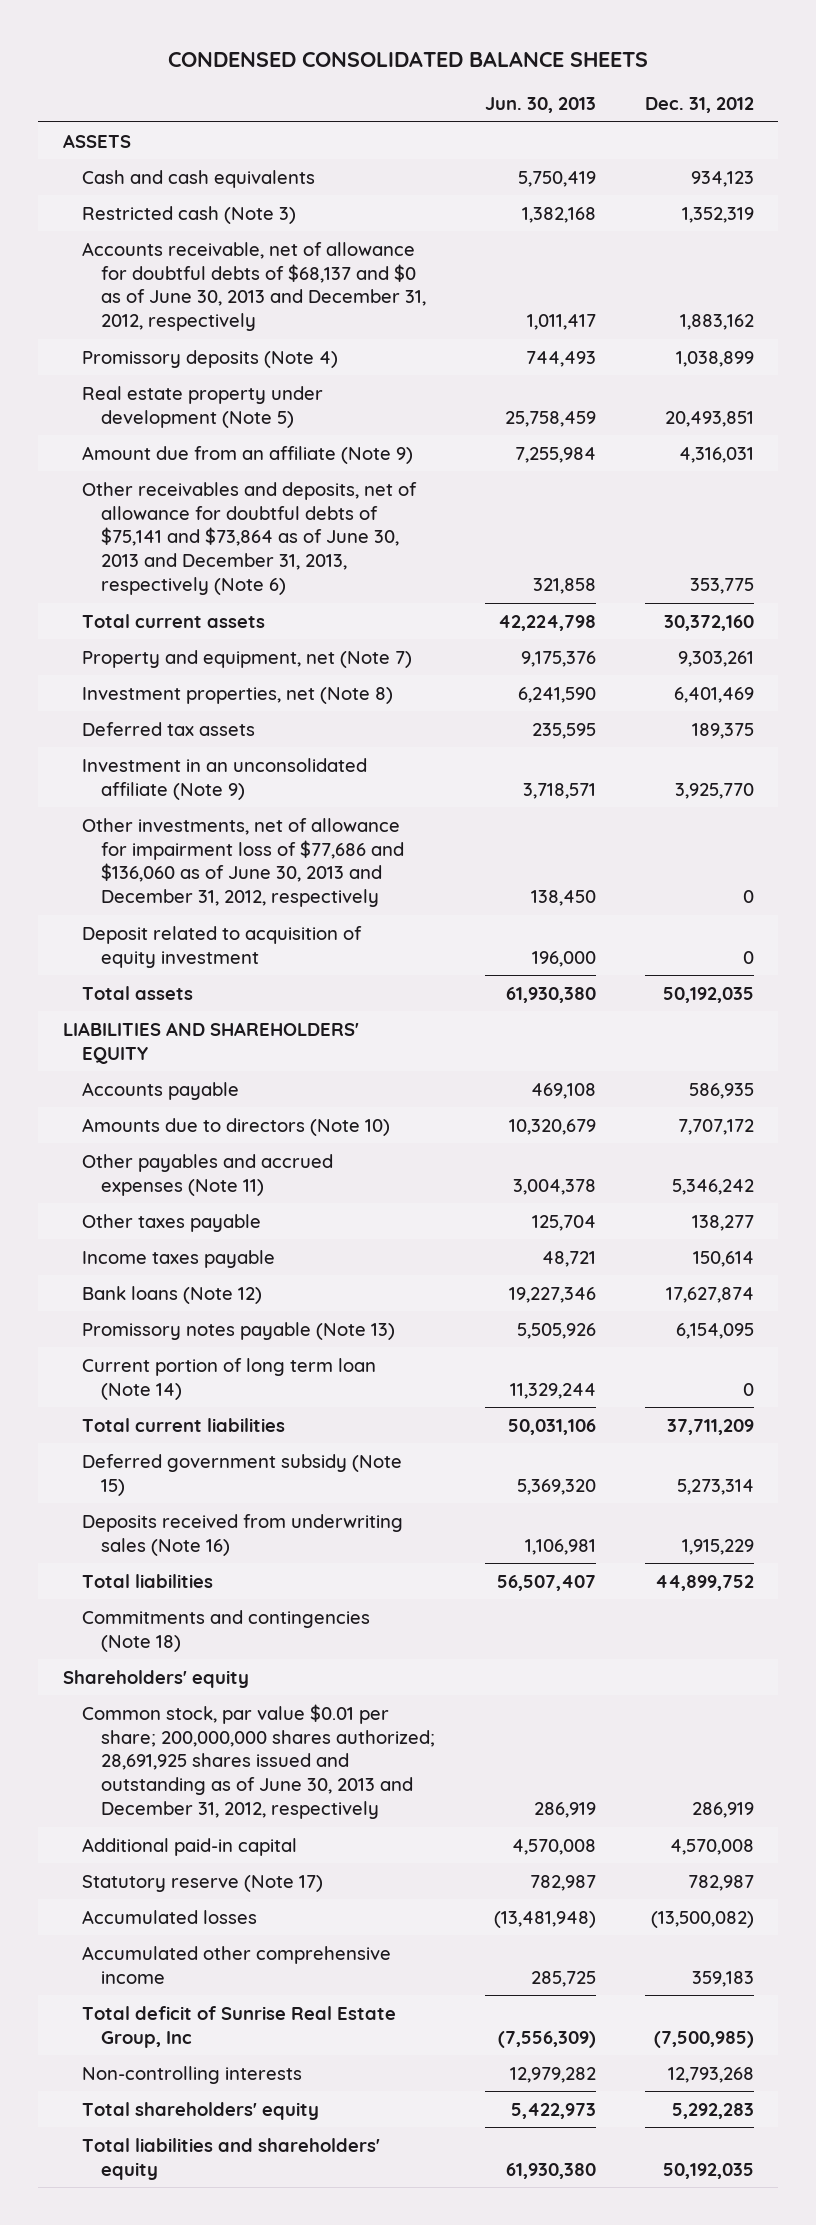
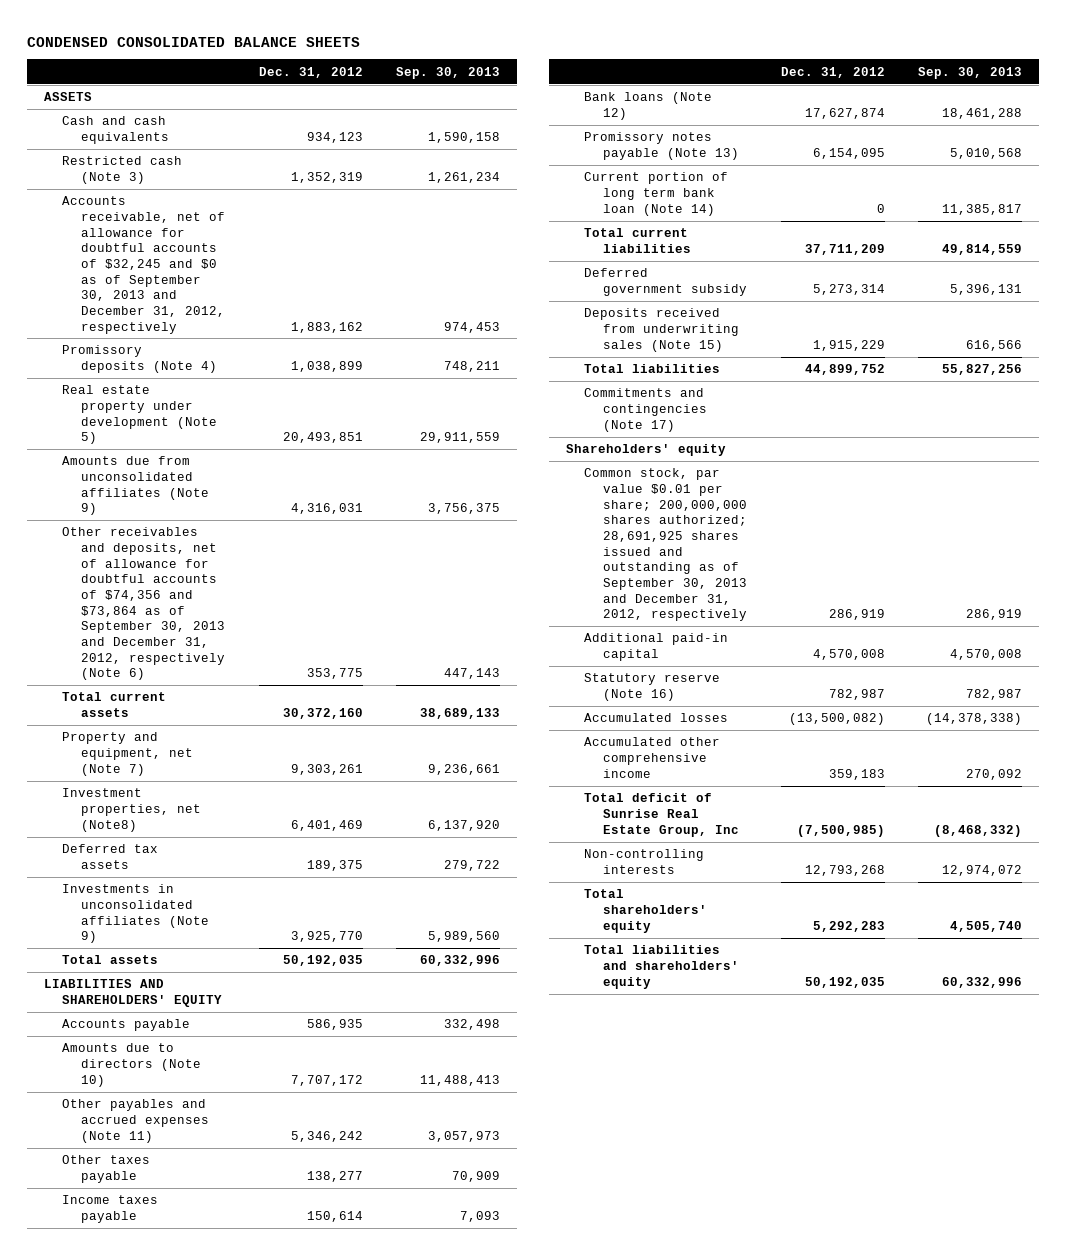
- | Jun. 30, 2013 | Dec. 31, 2012
+ | Dec. 31, 2012 | Sep. 30, 2013
- Accounts receivable, net of allowance for doubtful debts of $68,137 and $0 as of June 30, 2013 and December 31, 2012, respectively | 1,011,417 | 1,883,162
+ Accounts receivable, net of allowance for doubtful accounts of $32,245 and $0 as of September 30, 2013 and December 31, 2012, respectively | 1,883,162 | 974,453
- Amount due from an affiliate (Note 9) | 7,255,984 | 4,316,031
- Other receivables and deposits, net of allowance for doubtful debts of $75,141 and $73,864 as of June 30, 2013 and December 31, 2013, respectively (Note 6) | 321,858 | 353,775
+ Amounts due from unconsolidated affiliates (Note 9) | 4,316,031 | 3,756,375
+ Other receivables and deposits, net of allowance for doubtful accounts of $74,356 and $73,864 as of September 30, 2013 and December 31, 2012, respectively (Note 6) | 353,775 | 447,143
- Investment properties, net (Note 8) | 6,241,590 | 6,401,469
+ Investment properties, net (Note8) | 6,401,469 | 6,137,920
- Investment in an unconsolidated affiliate (Note 9) | 3,718,571 | 3,925,770
- Other investments, net of allowance for impairment loss of $77,686 and $136,060 as of June 30, 2013 and December 31, 2012, respectively | 138,450 | 0
- Deposit related to acquisition of equity investment | 196,000 | 0
+ Investments in unconsolidated affiliates (Note 9) | 3,925,770 | 5,989,560
- Current portion of long term loan (Note 14) | 11,329,244 | 0
+ Current portion of long term bank loan (Note 14) | 0 | 11,385,817
- Deferred government subsidy (Note 15) | 5,369,320 | 5,273,314
- Deposits received from underwriting sales (Note 16) | 1,106,981 | 1,915,229
+ Deferred government subsidy | 5,273,314 | 5,396,131
+ Deposits received from underwriting sales (Note 15) | 1,915,229 | 616,566
- Commitments and contingencies (Note 18)
+ Commitments and contingencies (Note 17)
- Common stock, par value $0.01 per share; 200,000,000 shares authorized; 28,691,925 shares issued and outstanding as of June 30, 2013 and December 31, 2012, respectively | 286,919 | 286,919
+ Common stock, par value $0.01 per share; 200,000,000 shares authorized; 28,691,925 shares issued and outstanding as of September 30, 2013 and December 31, 2012, respectively | 286,919 | 286,919
- Statutory reserve (Note 17) | 782,987 | 782,987
+ Statutory reserve (Note 16) | 782,987 | 782,987

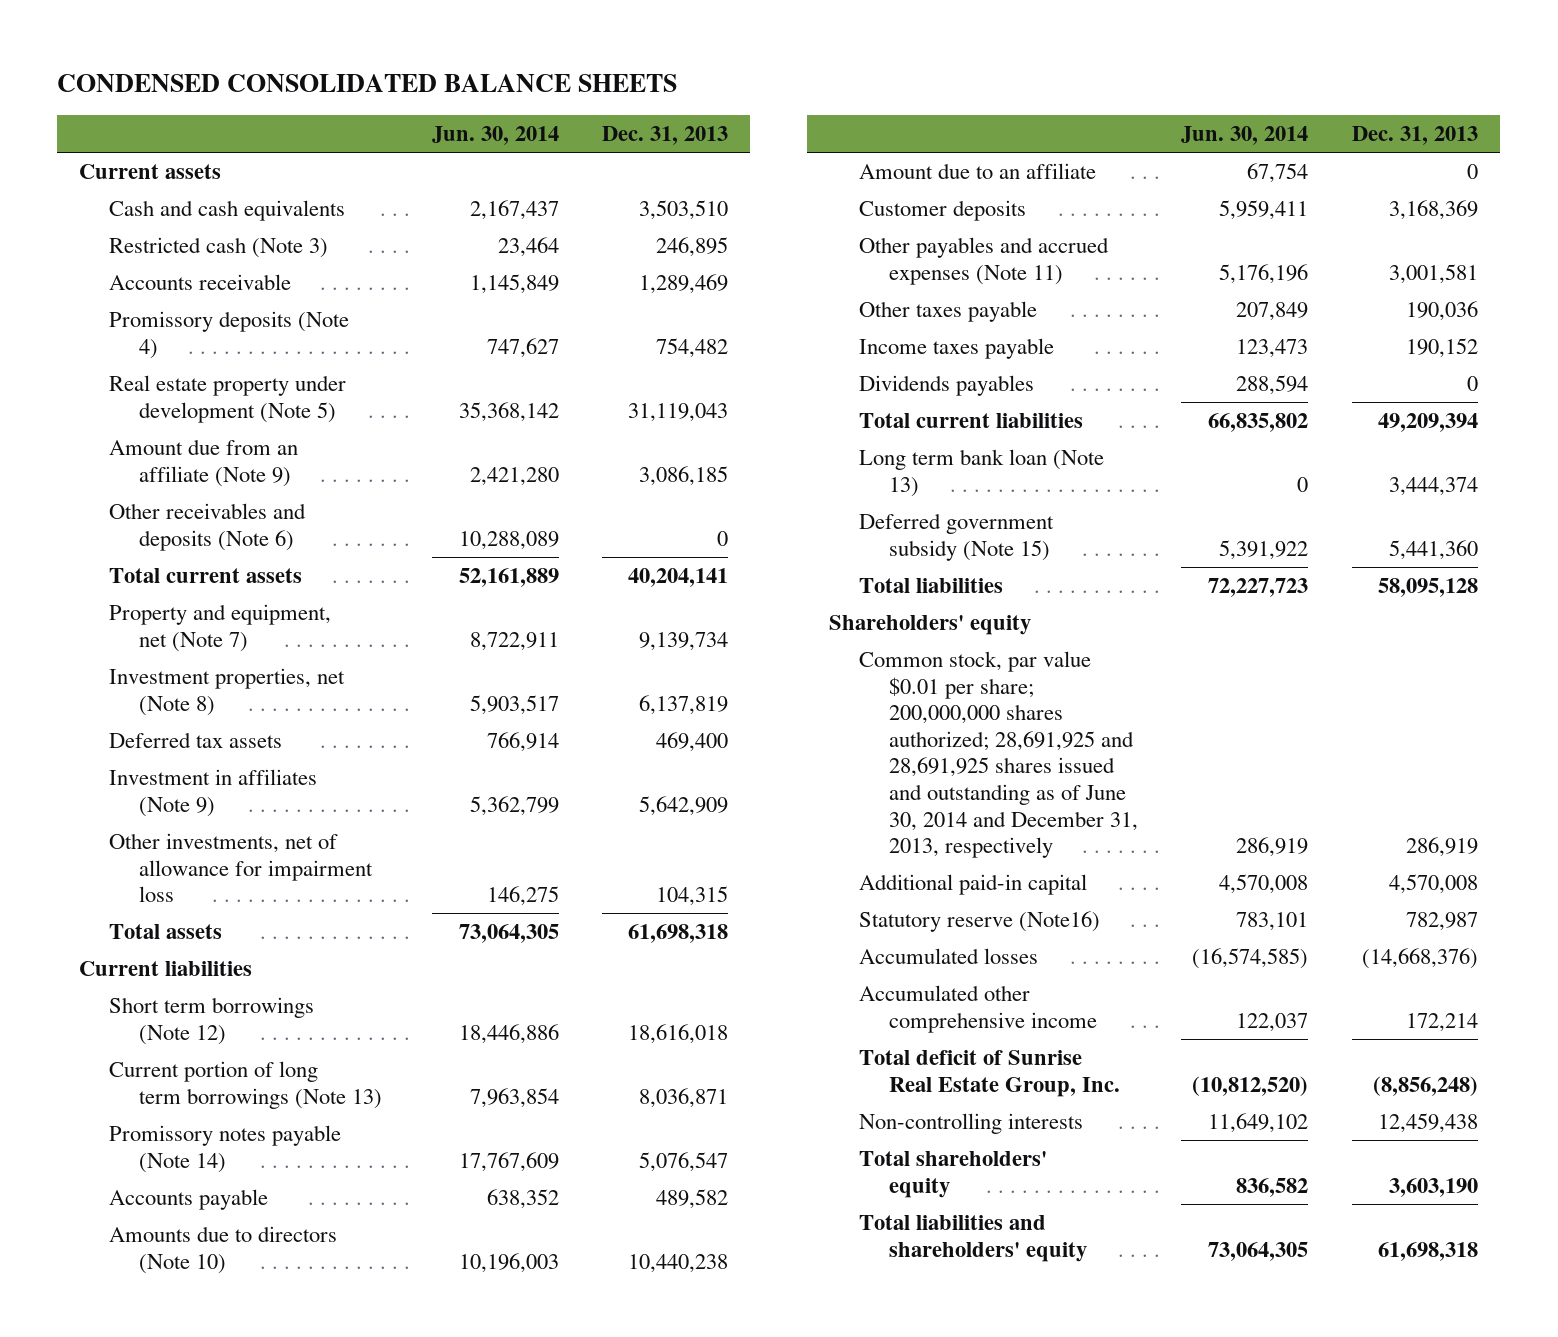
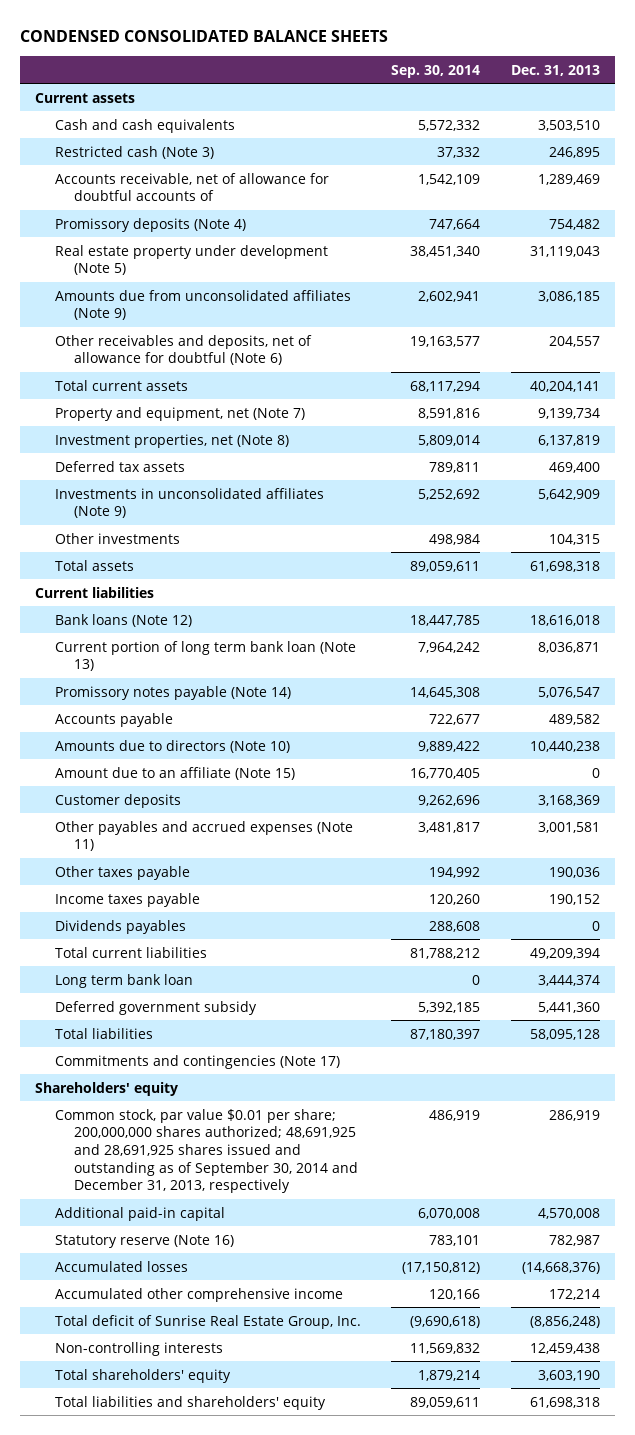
- | Jun. 30, 2014 | Dec. 31, 2013
+ | Sep. 30, 2014 | Dec. 31, 2013
- Accounts receivable | 1,145,849 | 1,289,469
+ Accounts receivable, net of allowance for doubtful accounts of | 1,542,109 | 1,289,469
- Amount due from an affiliate (Note 9) | 2,421,280 | 3,086,185
- Other receivables and deposits (Note 6) | 10,288,089 | 0
+ Amounts due from unconsolidated affiliates (Note 9) | 2,602,941 | 3,086,185
+ Other receivables and deposits, net of allowance for doubtful (Note 6) | 19,163,577 | 204,557
- Investment in affiliates (Note 9) | 5,362,799 | 5,642,909
- Other investments, net of allowance for impairment loss | 146,275 | 104,315
+ Investments in unconsolidated affiliates (Note 9) | 5,252,692 | 5,642,909
+ Other investments | 498,984 | 104,315
- Short term borrowings (Note 12) | 18,446,886 | 18,616,018
- Current portion of long term borrowings (Note 13) | 7,963,854 | 8,036,871
+ Bank loans (Note 12) | 18,447,785 | 18,616,018
+ Current portion of long term bank loan (Note 13) | 7,964,242 | 8,036,871
- Amount due to an affiliate | 67,754 | 0
+ Amount due to an affiliate (Note 15) | 16,770,405 | 0
- Long term bank loan (Note 13) | 0 | 3,444,374
- Deferred government subsidy (Note 15) | 5,391,922 | 5,441,360
+ Long term bank loan | 0 | 3,444,374
+ Deferred government subsidy | 5,392,185 | 5,441,360
+ Commitments and contingencies (Note 17)
- Common stock, par value $0.01 per share; 200,000,000 shares authorized; 28,691,925 and 28,691,925 shares issued and outstanding as of June 30, 2014 and December 31, 2013, respectively | 286,919 | 286,919
+ Common stock, par value $0.01 per share; 200,000,000 shares authorized; 48,691,925 and 28,691,925 shares issued and outstanding as of September 30, 2014 and December 31, 2013, respectively | 486,919 | 286,919
- Statutory reserve (Note16) | 783,101 | 782,987
+ Statutory reserve (Note 16) | 783,101 | 782,987

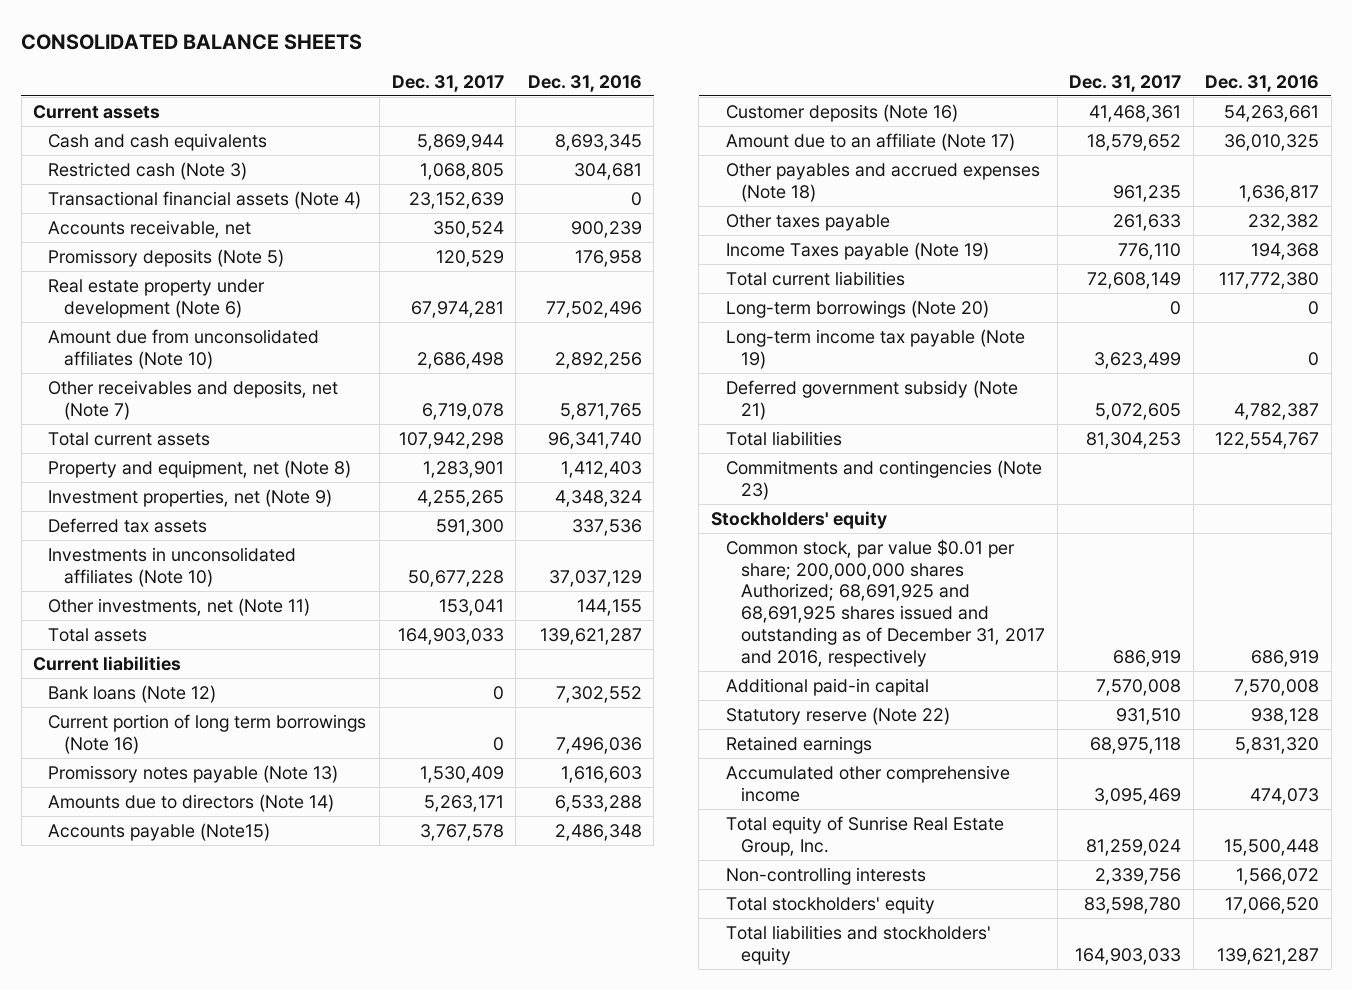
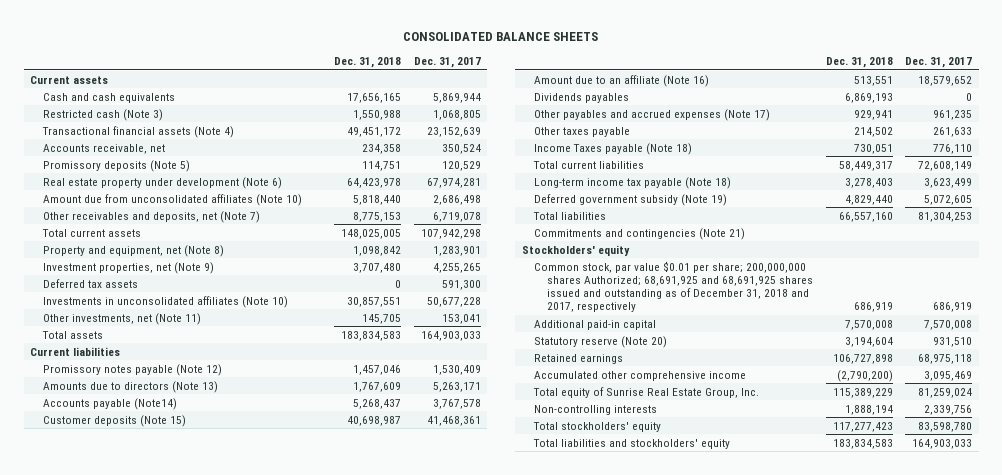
- | Dec. 31, 2017 | Dec. 31, 2016
+ | Dec. 31, 2018 | Dec. 31, 2017
- Bank loans (Note 12) | 0 | 7,302,552
- Current portion of long term borrowings (Note 16) | 0 | 7,496,036
- Promissory notes payable (Note 13) | 1,530,409 | 1,616,603
- Amounts due to directors (Note 14) | 5,263,171 | 6,533,288
- Accounts payable (Note15) | 3,767,578 | 2,486,348
- Customer deposits (Note 16) | 41,468,361 | 54,263,661
- Amount due to an affiliate (Note 17) | 18,579,652 | 36,010,325
- Other payables and accrued expenses (Note 18) | 961,235 | 1,636,817
+ Promissory notes payable (Note 12) | 1,457,046 | 1,530,409
+ Amounts due to directors (Note 13) | 1,767,609 | 5,263,171
+ Accounts payable (Note14) | 5,268,437 | 3,767,578
+ Customer deposits (Note 15) | 40,698,987 | 41,468,361
+ Amount due to an affiliate (Note 16) | 513,551 | 18,579,652
+ Dividends payables | 6,869,193 | 0
+ Other payables and accrued expenses (Note 17) | 929,941 | 961,235
- Income Taxes payable (Note 19) | 776,110 | 194,368
+ Income Taxes payable (Note 18) | 730,051 | 776,110
- Long-term borrowings (Note 20) | 0 | 0
- Long-term income tax payable (Note 19) | 3,623,499 | 0
- Deferred government subsidy (Note 21) | 5,072,605 | 4,782,387
+ Long-term income tax payable (Note 18) | 3,278,403 | 3,623,499
+ Deferred government subsidy (Note 19) | 4,829,440 | 5,072,605
- Commitments and contingencies (Note 23)
+ Commitments and contingencies (Note 21)
- Common stock, par value $0.01 per share; 200,000,000 shares Authorized; 68,691,925 and 68,691,925 shares issued and outstanding as of December 31, 2017 and 2016, respectively | 686,919 | 686,919
+ Common stock, par value $0.01 per share; 200,000,000 shares Authorized; 68,691,925 and 68,691,925 shares issued and outstanding as of December 31, 2018 and 2017, respectively | 686,919 | 686,919
- Statutory reserve (Note 22) | 931,510 | 938,128
+ Statutory reserve (Note 20) | 3,194,604 | 931,510

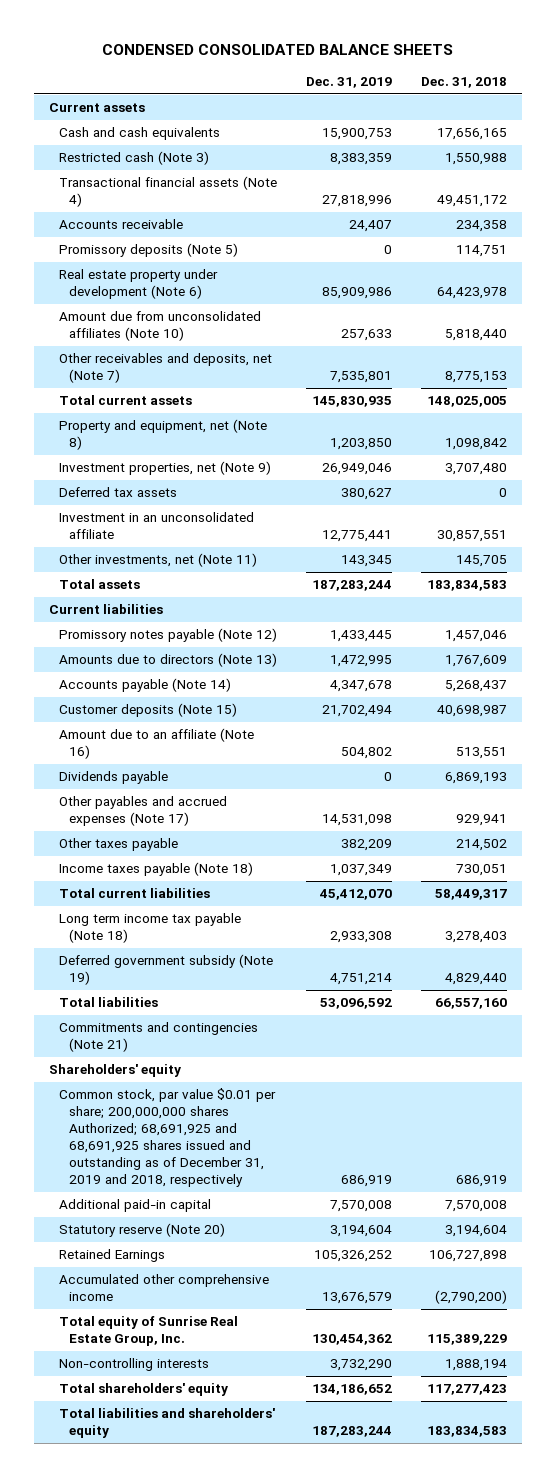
- CONSOLIDATED BALANCE SHEETS
+ CONDENSED CONSOLIDATED BALANCE SHEETS
- | Dec. 31, 2018 | Dec. 31, 2017
+ | Dec. 31, 2019 | Dec. 31, 2018
- Accounts receivable, net | 234,358 | 350,524
+ Accounts receivable | 24,407 | 234,358
- Investments in unconsolidated affiliates (Note 10) | 30,857,551 | 50,677,228
+ Investment in an unconsolidated affiliate | 12,775,441 | 30,857,551
- Accounts payable (Note14) | 5,268,437 | 3,767,578
+ Accounts payable (Note 14) | 4,347,678 | 5,268,437
- Dividends payables | 6,869,193 | 0
+ Dividends payable | 0 | 6,869,193
- Income Taxes payable (Note 18) | 730,051 | 776,110
+ Income taxes payable (Note 18) | 1,037,349 | 730,051
- Long-term income tax payable (Note 18) | 3,278,403 | 3,623,499
+ Long term income tax payable (Note 18) | 2,933,308 | 3,278,403
- Stockholders' equity
- Common stock, par value $0.01 per share; 200,000,000 shares Authorized; 68,691,925 and 68,691,925 shares issued and outstanding as of December 31, 2018 and 2017, respectively | 686,919 | 686,919
+ Shareholders' equity
+ Common stock, par value $0.01 per share; 200,000,000 shares Authorized; 68,691,925 and 68,691,925 shares issued and outstanding as of December 31, 2019 and 2018, respectively | 686,919 | 686,919
- Retained earnings | 106,727,898 | 68,975,118
+ Retained Earnings | 105,326,252 | 106,727,898
- Total stockholders' equity | 117,277,423 | 83,598,780
- Total liabilities and stockholders' equity | 183,834,583 | 164,903,033
+ Total shareholders' equity | 134,186,652 | 117,277,423
+ Total liabilities and shareholders' equity | 187,283,244 | 183,834,583

